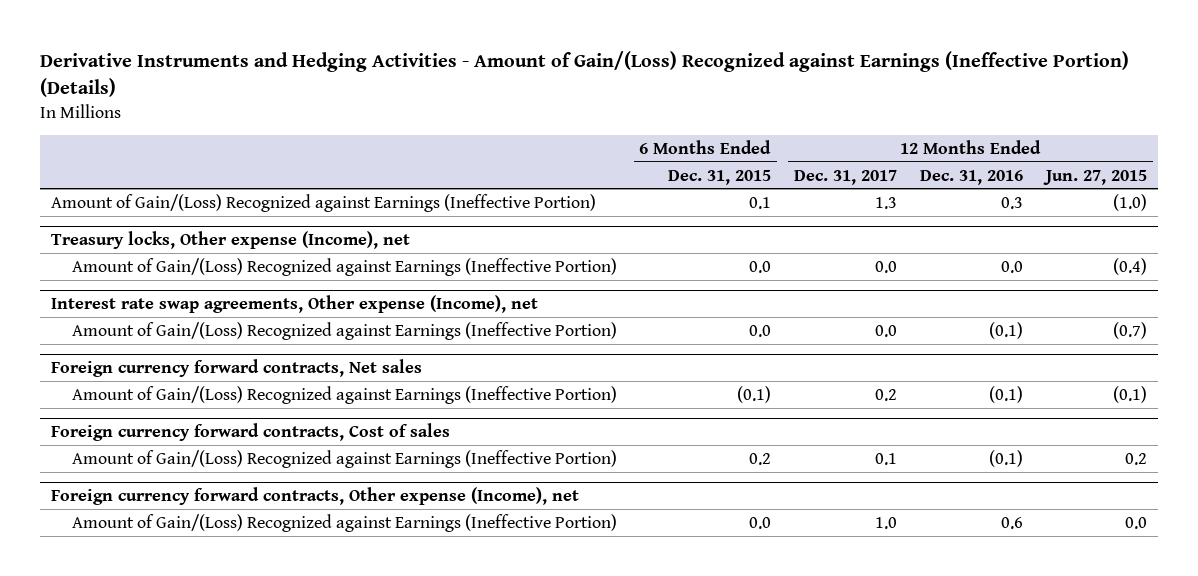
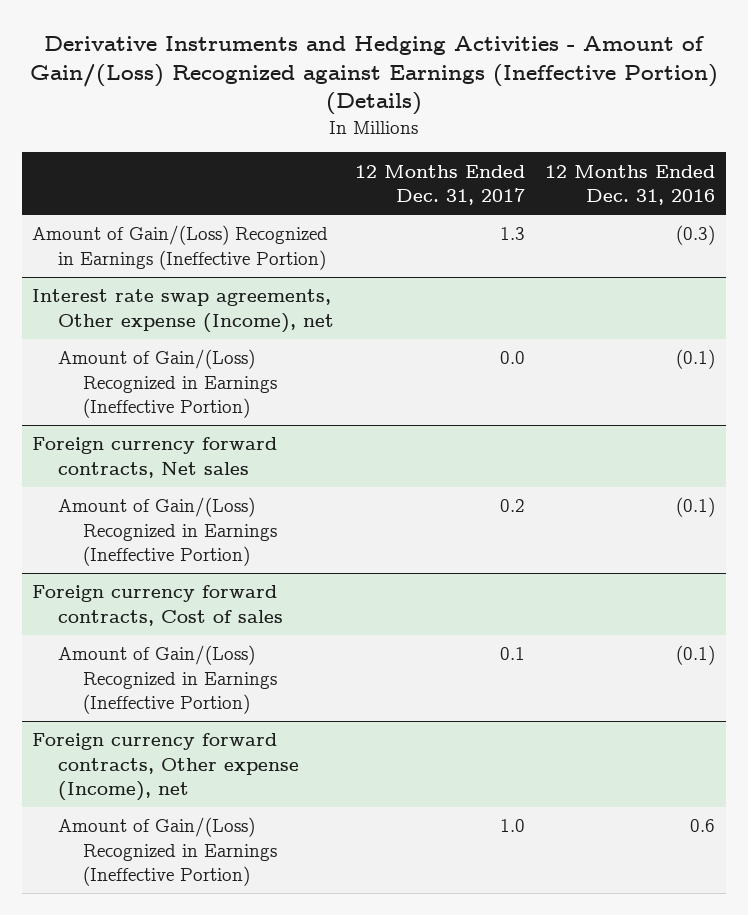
- | 6 Months Ended Dec. 31, 2015 | 12 Months Ended Dec. 31, 2017 | 12 Months Ended Dec. 31, 2016 | 12 Months Ended Jun. 27, 2015
+ | 12 Months Ended Dec. 31, 2017 | 12 Months Ended Dec. 31, 2016
- Amount of Gain/(Loss) Recognized against Earnings (Ineffective Portion) | 0.1 | 1.3 | 0.3 | (1.0)
- Treasury locks, Other expense (Income), net
- Amount of Gain/(Loss) Recognized against Earnings (Ineffective Portion) | 0.0 | 0.0 | 0.0 | (0.4)
+ Amount of Gain/(Loss) Recognized in Earnings (Ineffective Portion) | 1.3 | (0.3)
@ Interest rate swap agreements, Other expense (Income), net
- Amount of Gain/(Loss) Recognized against Earnings (Ineffective Portion) | 0.0 | 0.0 | (0.1) | (0.7)
+ Amount of Gain/(Loss) Recognized in Earnings (Ineffective Portion) | 0.0 | (0.1)
@ Foreign currency forward contracts, Net sales
- Amount of Gain/(Loss) Recognized against Earnings (Ineffective Portion) | (0.1) | 0.2 | (0.1) | (0.1)
+ Amount of Gain/(Loss) Recognized in Earnings (Ineffective Portion) | 0.2 | (0.1)
@ Foreign currency forward contracts, Cost of sales
- Amount of Gain/(Loss) Recognized against Earnings (Ineffective Portion) | 0.2 | 0.1 | (0.1) | 0.2
+ Amount of Gain/(Loss) Recognized in Earnings (Ineffective Portion) | 0.1 | (0.1)
@ Foreign currency forward contracts, Other expense (Income), net
- Amount of Gain/(Loss) Recognized against Earnings (Ineffective Portion) | 0.0 | 1.0 | 0.6 | 0.0
+ Amount of Gain/(Loss) Recognized in Earnings (Ineffective Portion) | 1.0 | 0.6

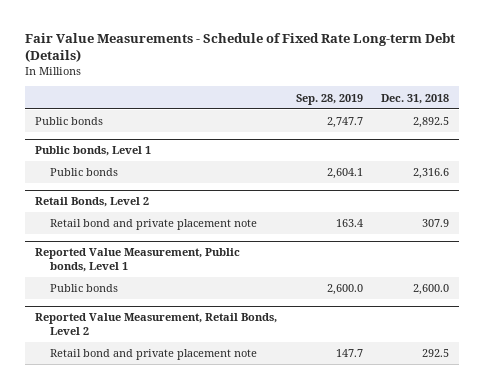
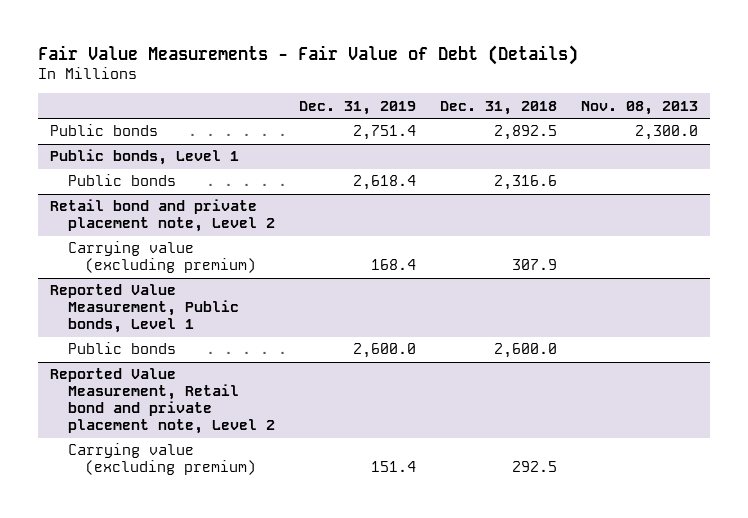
- Fair Value Measurements - Schedule of Fixed Rate Long-term Debt (Details)
+ Fair Value Measurements - Fair Value of Debt (Details)
- | Sep. 28, 2019 | Dec. 31, 2018
+ | Dec. 31, 2019 | Dec. 31, 2018 | Nov. 08, 2013
- Retail Bonds, Level 2
- Retail bond and private placement note | 163.4 | 307.9
+ Retail bond and private placement note, Level 2
+ Carrying value (excluding premium) | 168.4 | 307.9 |
- Reported Value Measurement, Retail Bonds, Level 2
- Retail bond and private placement note | 147.7 | 292.5
+ Reported Value Measurement, Retail bond and private placement note, Level 2
+ Carrying value (excluding premium) | 151.4 | 292.5 |

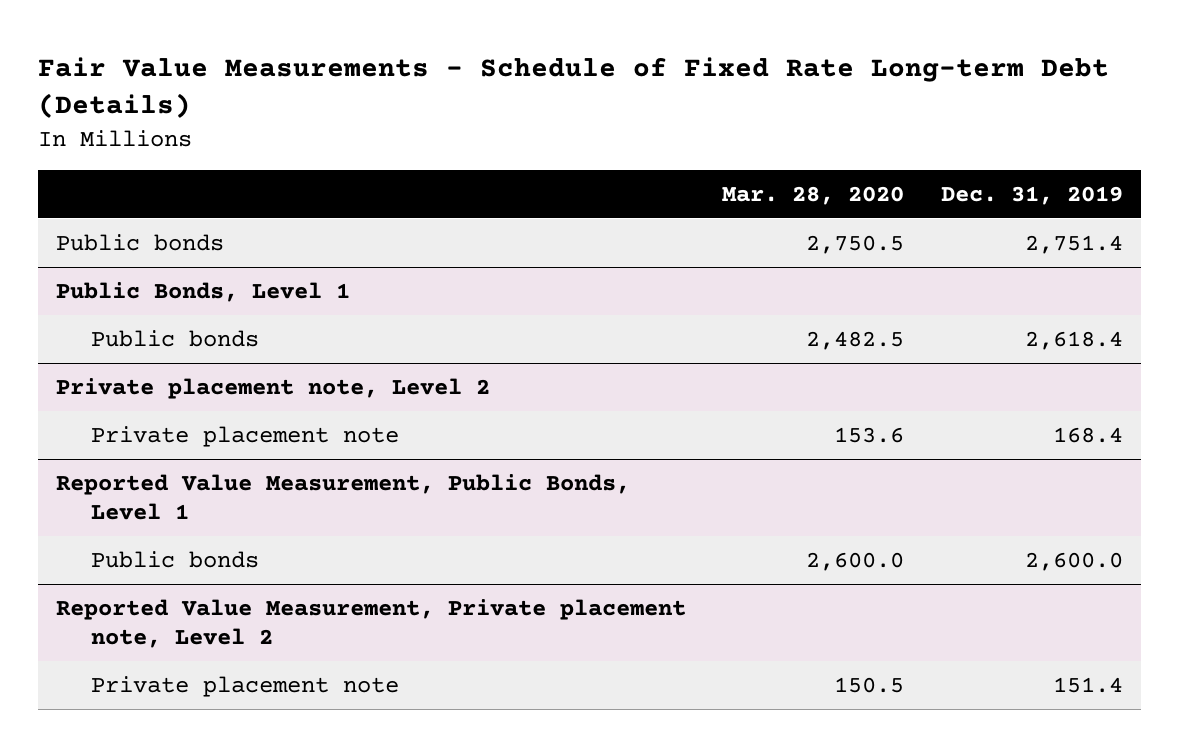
- Fair Value Measurements - Fair Value of Debt (Details)
+ Fair Value Measurements - Schedule of Fixed Rate Long-term Debt (Details)
- | Dec. 31, 2019 | Dec. 31, 2018 | Nov. 08, 2013
+ | Mar. 28, 2020 | Dec. 31, 2019
- Public bonds, Level 1
+ Public Bonds, Level 1
- Retail bond and private placement note, Level 2
- Carrying value (excluding premium) | 168.4 | 307.9 |
- Reported Value Measurement, Public bonds, Level 1
+ Private placement note, Level 2
+ Private placement note | 153.6 | 168.4
+ Reported Value Measurement, Public Bonds, Level 1
- Reported Value Measurement, Retail bond and private placement note, Level 2
- Carrying value (excluding premium) | 151.4 | 292.5 |
+ Reported Value Measurement, Private placement note, Level 2
+ Private placement note | 150.5 | 151.4

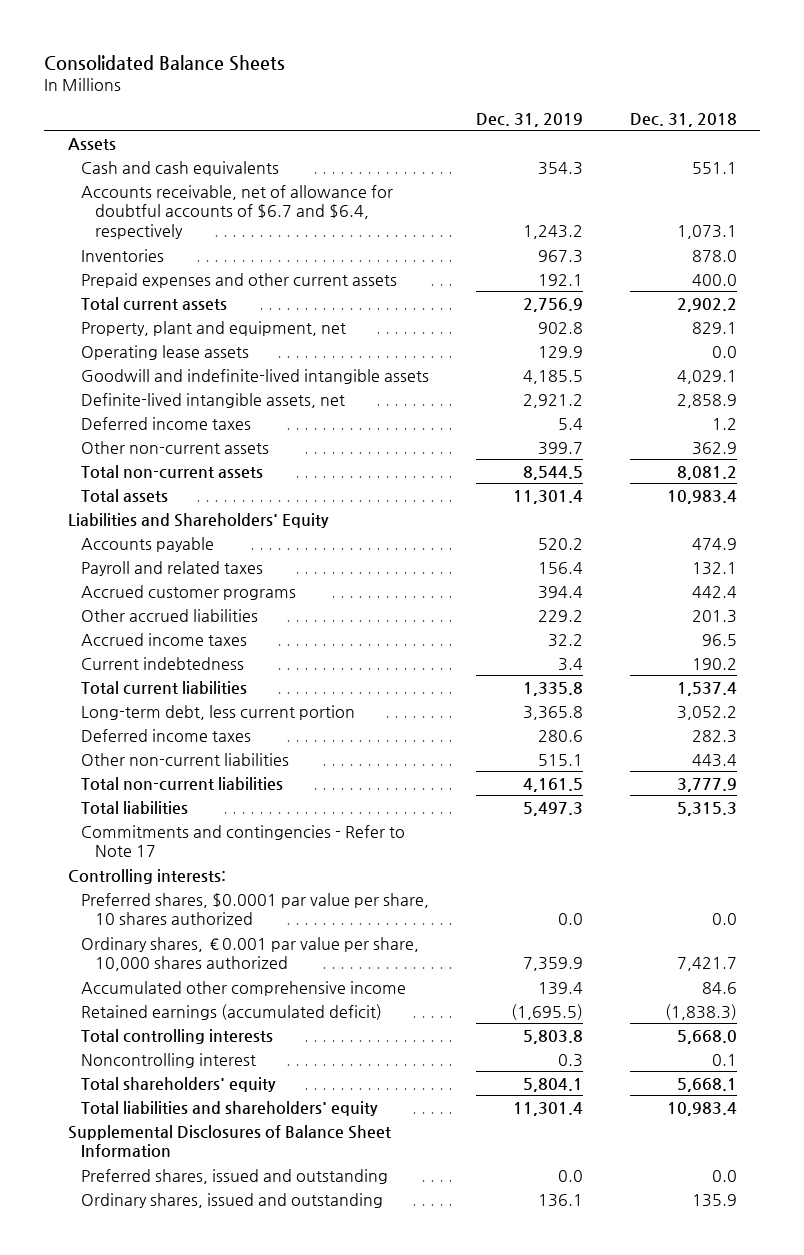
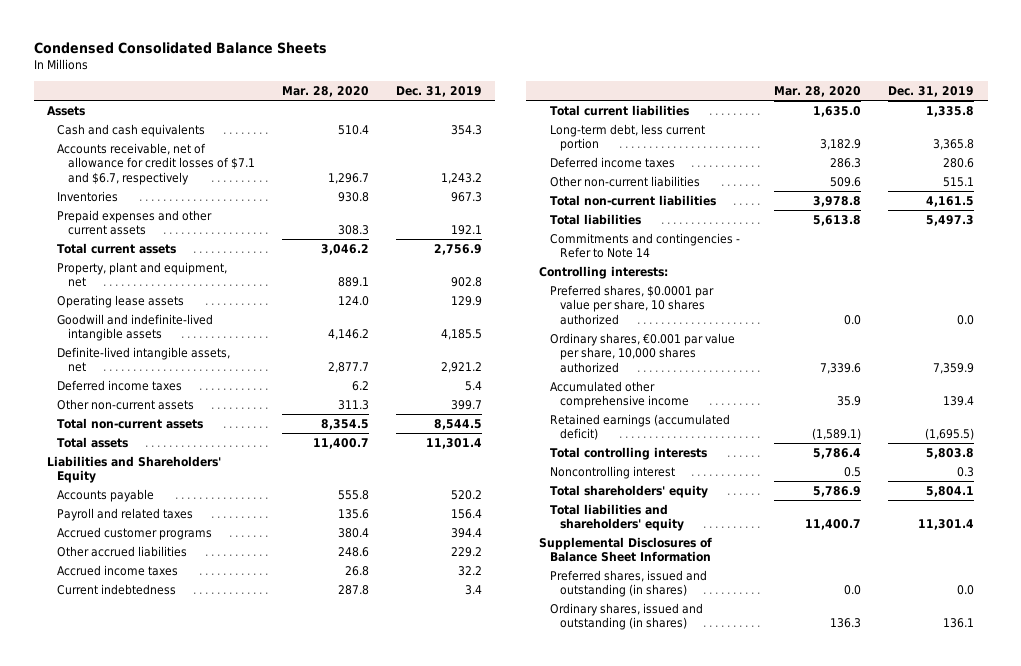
- Consolidated Balance Sheets
+ Condensed Consolidated Balance Sheets
- | Dec. 31, 2019 | Dec. 31, 2018
+ | Mar. 28, 2020 | Dec. 31, 2019
- Accounts receivable, net of allowance for doubtful accounts of $6.7 and $6.4, respectively | 1,243.2 | 1,073.1
+ Accounts receivable, net of allowance for credit losses of $7.1 and $6.7, respectively | 1,296.7 | 1,243.2
- Commitments and contingencies - Refer to Note 17
+ Commitments and contingencies - Refer to Note 14
- Preferred shares, issued and outstanding | 0.0 | 0.0
- Ordinary shares, issued and outstanding | 136.1 | 135.9
+ Preferred shares, issued and outstanding (in shares) | 0.0 | 0.0
+ Ordinary shares, issued and outstanding (in shares) | 136.3 | 136.1

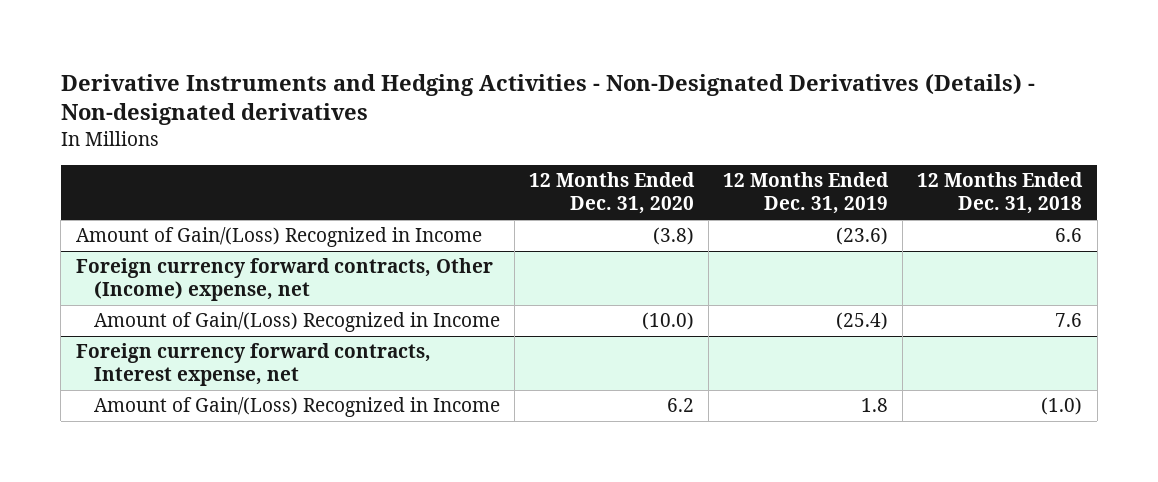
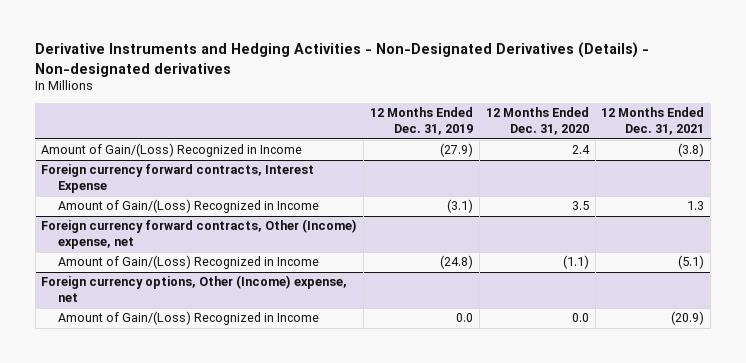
- | 12 Months Ended Dec. 31, 2020 | 12 Months Ended Dec. 31, 2019 | 12 Months Ended Dec. 31, 2018
+ | 12 Months Ended Dec. 31, 2019 | 12 Months Ended Dec. 31, 2020 | 12 Months Ended Dec. 31, 2021
- Amount of Gain/(Loss) Recognized in Income | (3.8) | (23.6) | 6.6
+ Amount of Gain/(Loss) Recognized in Income | (27.9) | 2.4 | (3.8)
+ Foreign currency forward contracts, Interest Expense
+ Amount of Gain/(Loss) Recognized in Income | (3.1) | 3.5 | 1.3
@ Foreign currency forward contracts, Other (Income) expense, net
- Amount of Gain/(Loss) Recognized in Income | (10.0) | (25.4) | 7.6
- Foreign currency forward contracts, Interest expense, net
- Amount of Gain/(Loss) Recognized in Income | 6.2 | 1.8 | (1.0)
@ Foreign currency forward contracts, Other (Income) expense, net
+ Amount of Gain/(Loss) Recognized in Income | (24.8) | (1.1) | (5.1)
+ Foreign currency options, Other (Income) expense, net
+ Amount of Gain/(Loss) Recognized in Income | 0.0 | 0.0 | (20.9)

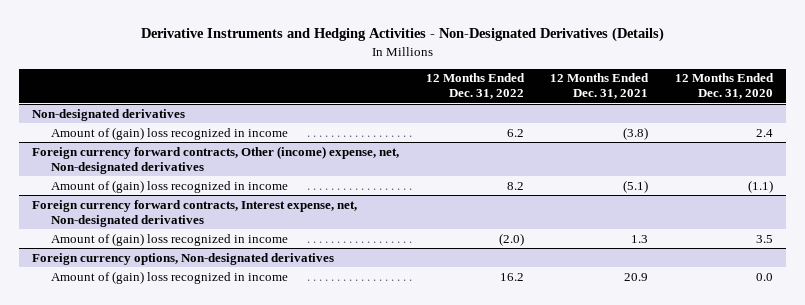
- Derivative Instruments and Hedging Activities - Non-Designated Derivatives (Details) - Non-designated derivatives
+ Derivative Instruments and Hedging Activities - Non-Designated Derivatives (Details)
- | 12 Months Ended Dec. 31, 2019 | 12 Months Ended Dec. 31, 2020 | 12 Months Ended Dec. 31, 2021
+ | 12 Months Ended Dec. 31, 2022 | 12 Months Ended Dec. 31, 2021 | 12 Months Ended Dec. 31, 2020
- Amount of Gain/(Loss) Recognized in Income | (27.9) | 2.4 | (3.8)
- Foreign currency forward contracts, Interest Expense
- Amount of Gain/(Loss) Recognized in Income | (3.1) | 3.5 | 1.3
- Foreign currency forward contracts, Other (Income) expense, net
- Amount of Gain/(Loss) Recognized in Income | (24.8) | (1.1) | (5.1)
- Foreign currency options, Other (Income) expense, net
- Amount of Gain/(Loss) Recognized in Income | 0.0 | 0.0 | (20.9)
+ Non-designated derivatives
+ Amount of (gain) loss recognized in income | 6.2 | (3.8) | 2.4
+ Foreign currency forward contracts, Other (income) expense, net, Non-designated derivatives
+ Amount of (gain) loss recognized in income | 8.2 | (5.1) | (1.1)
+ Foreign currency forward contracts, Interest expense, net, Non-designated derivatives
+ Amount of (gain) loss recognized in income | (2.0) | 1.3 | 3.5
+ Foreign currency options, Non-designated derivatives
+ Amount of (gain) loss recognized in income | 16.2 | 20.9 | 0.0

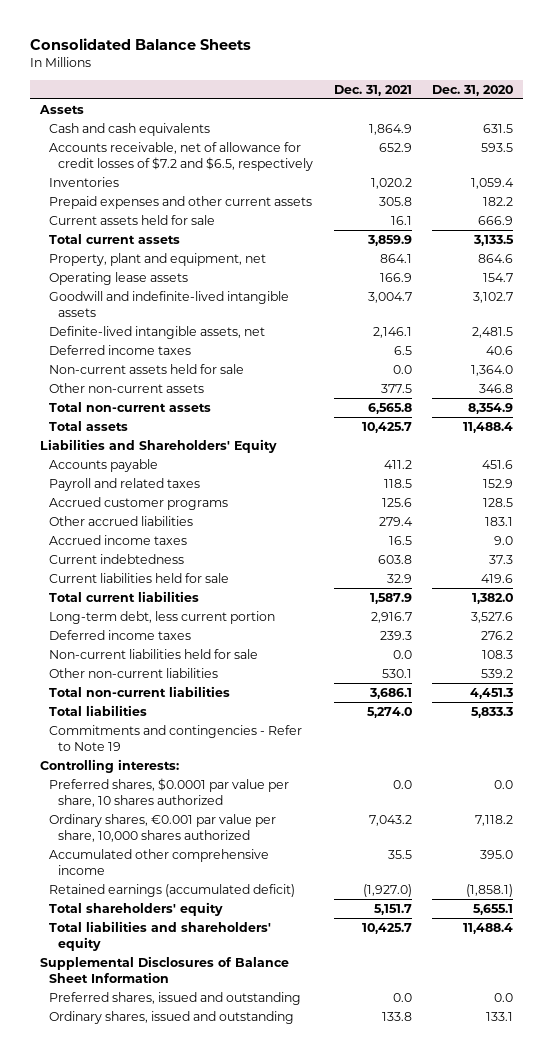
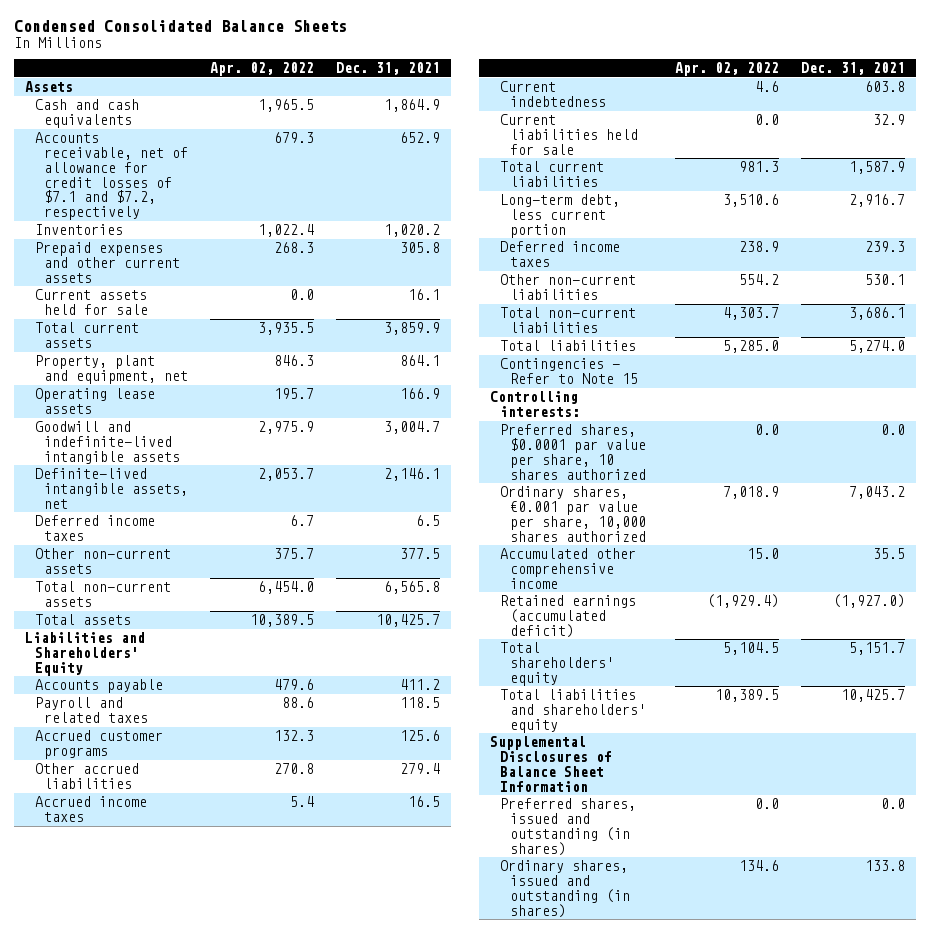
- Consolidated Balance Sheets
+ Condensed Consolidated Balance Sheets
- | Dec. 31, 2021 | Dec. 31, 2020
+ | Apr. 02, 2022 | Dec. 31, 2021
- Accounts receivable, net of allowance for credit losses of $7.2 and $6.5, respectively | 652.9 | 593.5
+ Accounts receivable, net of allowance for credit losses of $7.1 and $7.2, respectively | 679.3 | 652.9
- Non-current assets held for sale | 0.0 | 1,364.0
- Non-current liabilities held for sale | 0.0 | 108.3
- Commitments and contingencies - Refer to Note 19
+ Contingencies - Refer to Note 15
- Preferred shares, issued and outstanding | 0.0 | 0.0
- Ordinary shares, issued and outstanding | 133.8 | 133.1
+ Preferred shares, issued and outstanding (in shares) | 0.0 | 0.0
+ Ordinary shares, issued and outstanding (in shares) | 134.6 | 133.8

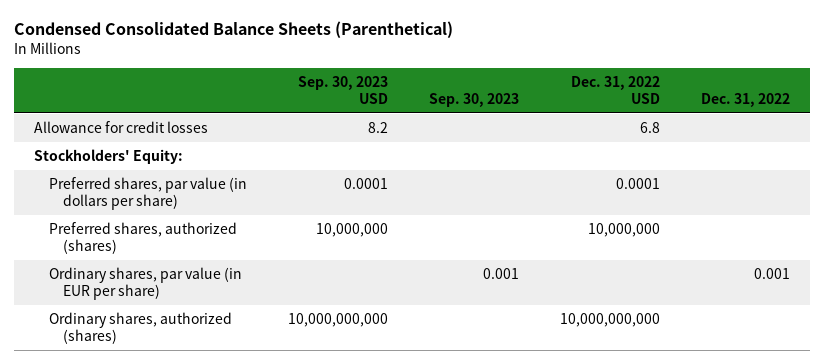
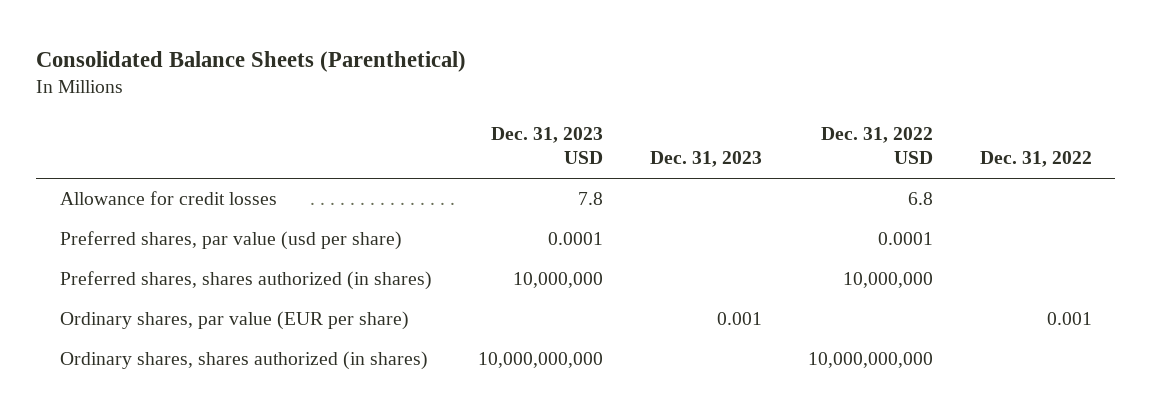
- Condensed Consolidated Balance Sheets (Parenthetical)
+ Consolidated Balance Sheets (Parenthetical)
- | Sep. 30, 2023 USD | Sep. 30, 2023 | Dec. 31, 2022 USD | Dec. 31, 2022
+ | Dec. 31, 2023 USD | Dec. 31, 2023 | Dec. 31, 2022 USD | Dec. 31, 2022
- Stockholders' Equity:
- Preferred shares, par value (in dollars per share) | 0.0001 | | 0.0001 |
- Preferred shares, authorized (shares) | 10,000,000 | | 10,000,000 |
- Ordinary shares, par value (in EUR per share) | | 0.001 | | 0.001
- Ordinary shares, authorized (shares) | 10,000,000,000 | | 10,000,000,000 |
+ Preferred shares, par value (usd per share) | 0.0001 | | 0.0001 |
+ Preferred shares, shares authorized (in shares) | 10,000,000 | | 10,000,000 |
+ Ordinary shares, par value (EUR per share) | | 0.001 | | 0.001
+ Ordinary shares, shares authorized (in shares) | 10,000,000,000 | | 10,000,000,000 |

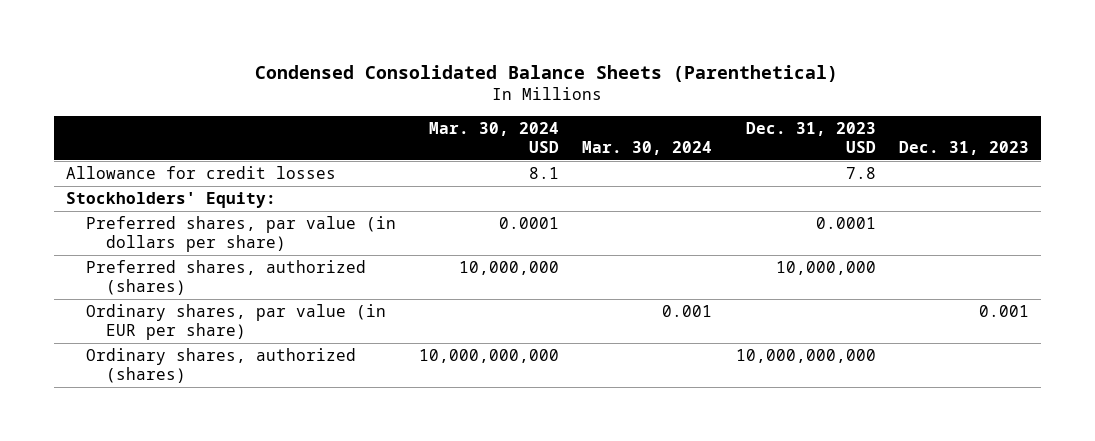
- Consolidated Balance Sheets (Parenthetical)
+ Condensed Consolidated Balance Sheets (Parenthetical)
- | Dec. 31, 2023 USD | Dec. 31, 2023 | Dec. 31, 2022 USD | Dec. 31, 2022
+ | Mar. 30, 2024 USD | Mar. 30, 2024 | Dec. 31, 2023 USD | Dec. 31, 2023
- Preferred shares, par value (usd per share) | 0.0001 | | 0.0001 |
- Preferred shares, shares authorized (in shares) | 10,000,000 | | 10,000,000 |
- Ordinary shares, par value (EUR per share) | | 0.001 | | 0.001
- Ordinary shares, shares authorized (in shares) | 10,000,000,000 | | 10,000,000,000 |
+ Stockholders' Equity:
+ Preferred shares, par value (in dollars per share) | 0.0001 | | 0.0001 |
+ Preferred shares, authorized (shares) | 10,000,000 | | 10,000,000 |
+ Ordinary shares, par value (in EUR per share) | | 0.001 | | 0.001
+ Ordinary shares, authorized (shares) | 10,000,000,000 | | 10,000,000,000 |

